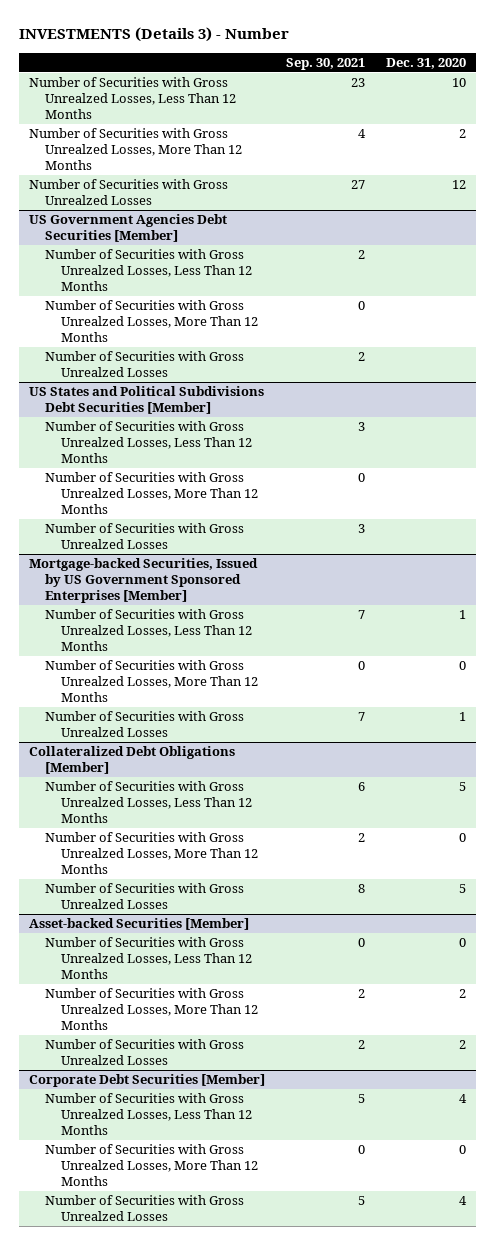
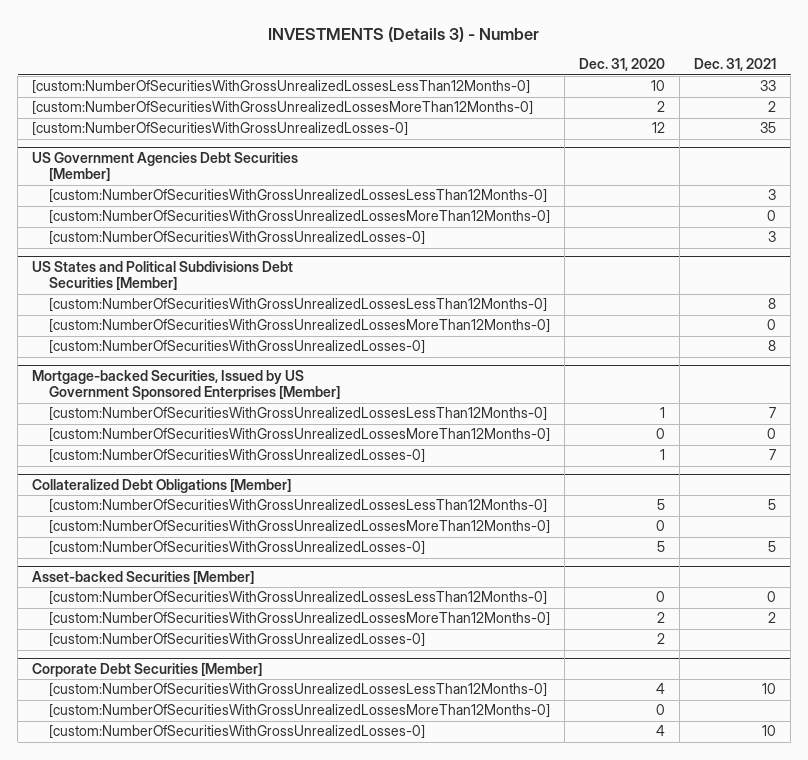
- | Sep. 30, 2021 | Dec. 31, 2020
+ | Dec. 31, 2020 | Dec. 31, 2021
- Number of Securities with Gross Unrealzed Losses, Less Than 12 Months | 23 | 10
- Number of Securities with Gross Unrealzed Losses, More Than 12 Months | 4 | 2
- Number of Securities with Gross Unrealzed Losses | 27 | 12
+ [custom:NumberOfSecuritiesWithGrossUnrealizedLossesLessThan12Months-0] | 10 | 33
+ [custom:NumberOfSecuritiesWithGrossUnrealizedLossesMoreThan12Months-0] | 2 | 2
+ [custom:NumberOfSecuritiesWithGrossUnrealizedLosses-0] | 12 | 35
@ US Government Agencies Debt Securities [Member]
- Number of Securities with Gross Unrealzed Losses, Less Than 12 Months | 2 |
- Number of Securities with Gross Unrealzed Losses, More Than 12 Months | 0 |
- Number of Securities with Gross Unrealzed Losses | 2 |
+ [custom:NumberOfSecuritiesWithGrossUnrealizedLossesLessThan12Months-0] | | 3
+ [custom:NumberOfSecuritiesWithGrossUnrealizedLossesMoreThan12Months-0] | | 0
+ [custom:NumberOfSecuritiesWithGrossUnrealizedLosses-0] | | 3
@ US States and Political Subdivisions Debt Securities [Member]
- Number of Securities with Gross Unrealzed Losses, Less Than 12 Months | 3 |
- Number of Securities with Gross Unrealzed Losses, More Than 12 Months | 0 |
- Number of Securities with Gross Unrealzed Losses | 3 |
+ [custom:NumberOfSecuritiesWithGrossUnrealizedLossesLessThan12Months-0] | | 8
+ [custom:NumberOfSecuritiesWithGrossUnrealizedLossesMoreThan12Months-0] | | 0
+ [custom:NumberOfSecuritiesWithGrossUnrealizedLosses-0] | | 8
@ Mortgage-backed Securities, Issued by US Government Sponsored Enterprises [Member]
- Number of Securities with Gross Unrealzed Losses, Less Than 12 Months | 7 | 1
- Number of Securities with Gross Unrealzed Losses, More Than 12 Months | 0 | 0
- Number of Securities with Gross Unrealzed Losses | 7 | 1
+ [custom:NumberOfSecuritiesWithGrossUnrealizedLossesLessThan12Months-0] | 1 | 7
+ [custom:NumberOfSecuritiesWithGrossUnrealizedLossesMoreThan12Months-0] | 0 | 0
+ [custom:NumberOfSecuritiesWithGrossUnrealizedLosses-0] | 1 | 7
@ Collateralized Debt Obligations [Member]
- Number of Securities with Gross Unrealzed Losses, Less Than 12 Months | 6 | 5
- Number of Securities with Gross Unrealzed Losses, More Than 12 Months | 2 | 0
- Number of Securities with Gross Unrealzed Losses | 8 | 5
+ [custom:NumberOfSecuritiesWithGrossUnrealizedLossesLessThan12Months-0] | 5 | 5
+ [custom:NumberOfSecuritiesWithGrossUnrealizedLossesMoreThan12Months-0] | 0 |
+ [custom:NumberOfSecuritiesWithGrossUnrealizedLosses-0] | 5 | 5
@ Asset-backed Securities [Member]
- Number of Securities with Gross Unrealzed Losses, Less Than 12 Months | 0 | 0
- Number of Securities with Gross Unrealzed Losses, More Than 12 Months | 2 | 2
- Number of Securities with Gross Unrealzed Losses | 2 | 2
+ [custom:NumberOfSecuritiesWithGrossUnrealizedLossesLessThan12Months-0] | 0 | 0
+ [custom:NumberOfSecuritiesWithGrossUnrealizedLossesMoreThan12Months-0] | 2 | 2
+ [custom:NumberOfSecuritiesWithGrossUnrealizedLosses-0] | 2 |
@ Corporate Debt Securities [Member]
- Number of Securities with Gross Unrealzed Losses, Less Than 12 Months | 5 | 4
- Number of Securities with Gross Unrealzed Losses, More Than 12 Months | 0 | 0
- Number of Securities with Gross Unrealzed Losses | 5 | 4
+ [custom:NumberOfSecuritiesWithGrossUnrealizedLossesLessThan12Months-0] | 4 | 10
+ [custom:NumberOfSecuritiesWithGrossUnrealizedLossesMoreThan12Months-0] | 0 |
+ [custom:NumberOfSecuritiesWithGrossUnrealizedLosses-0] | 4 | 10

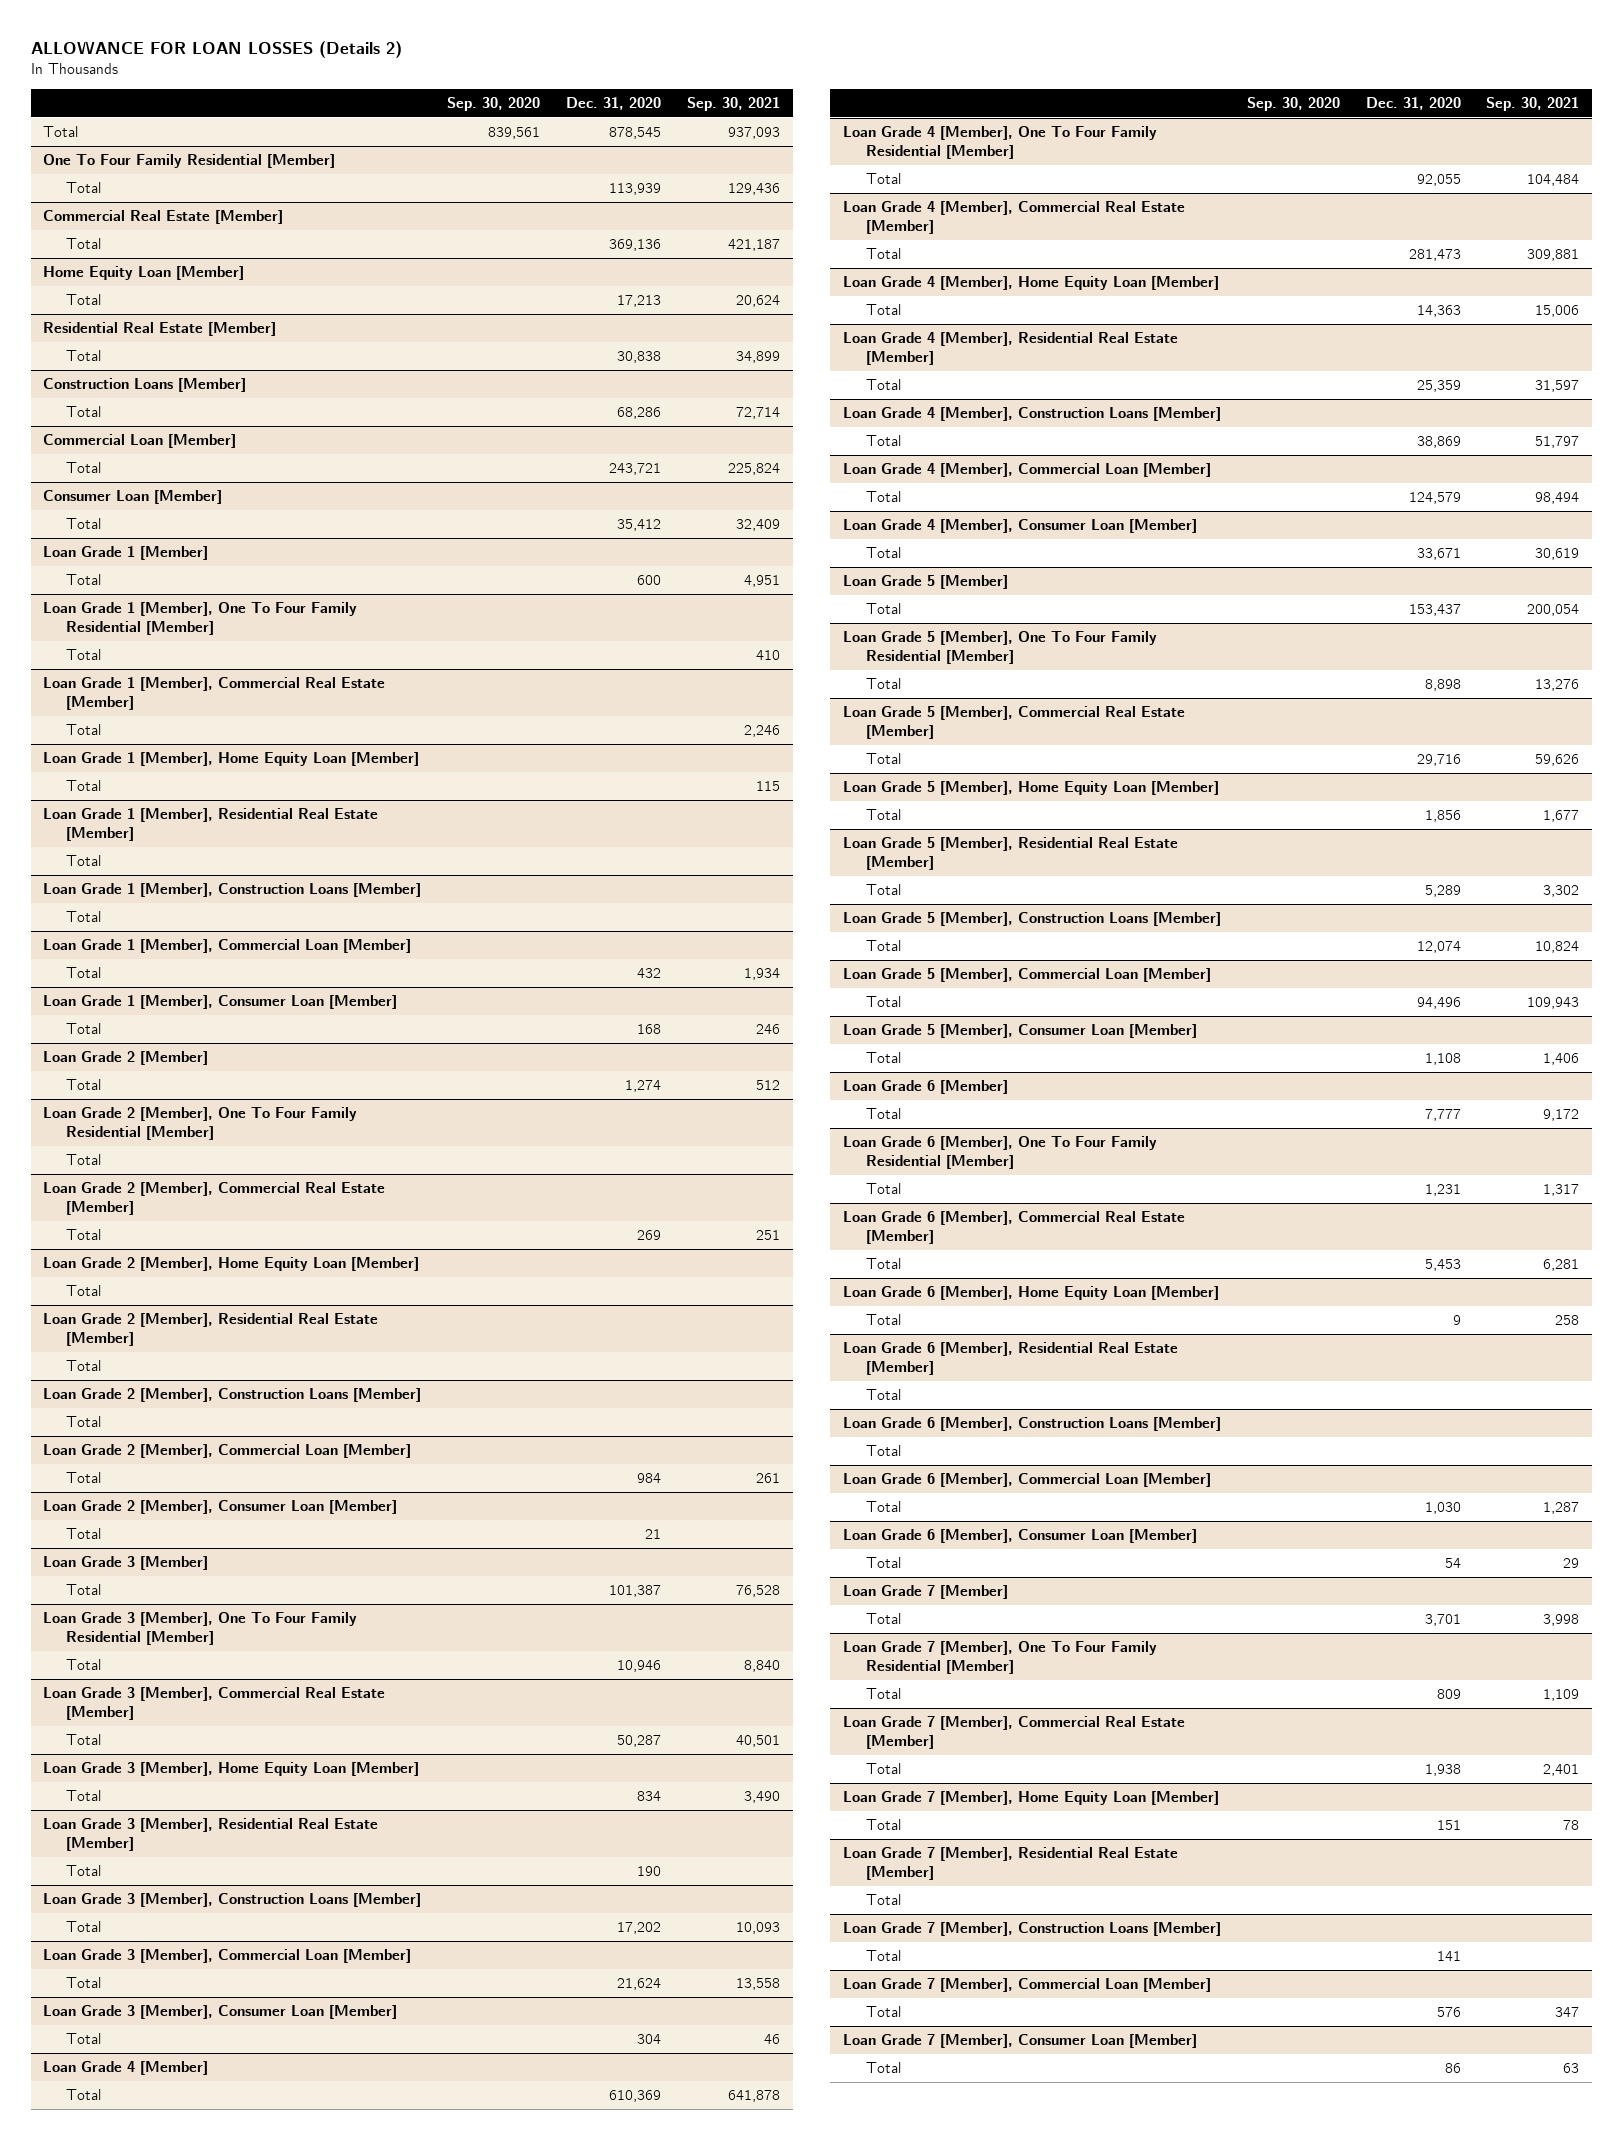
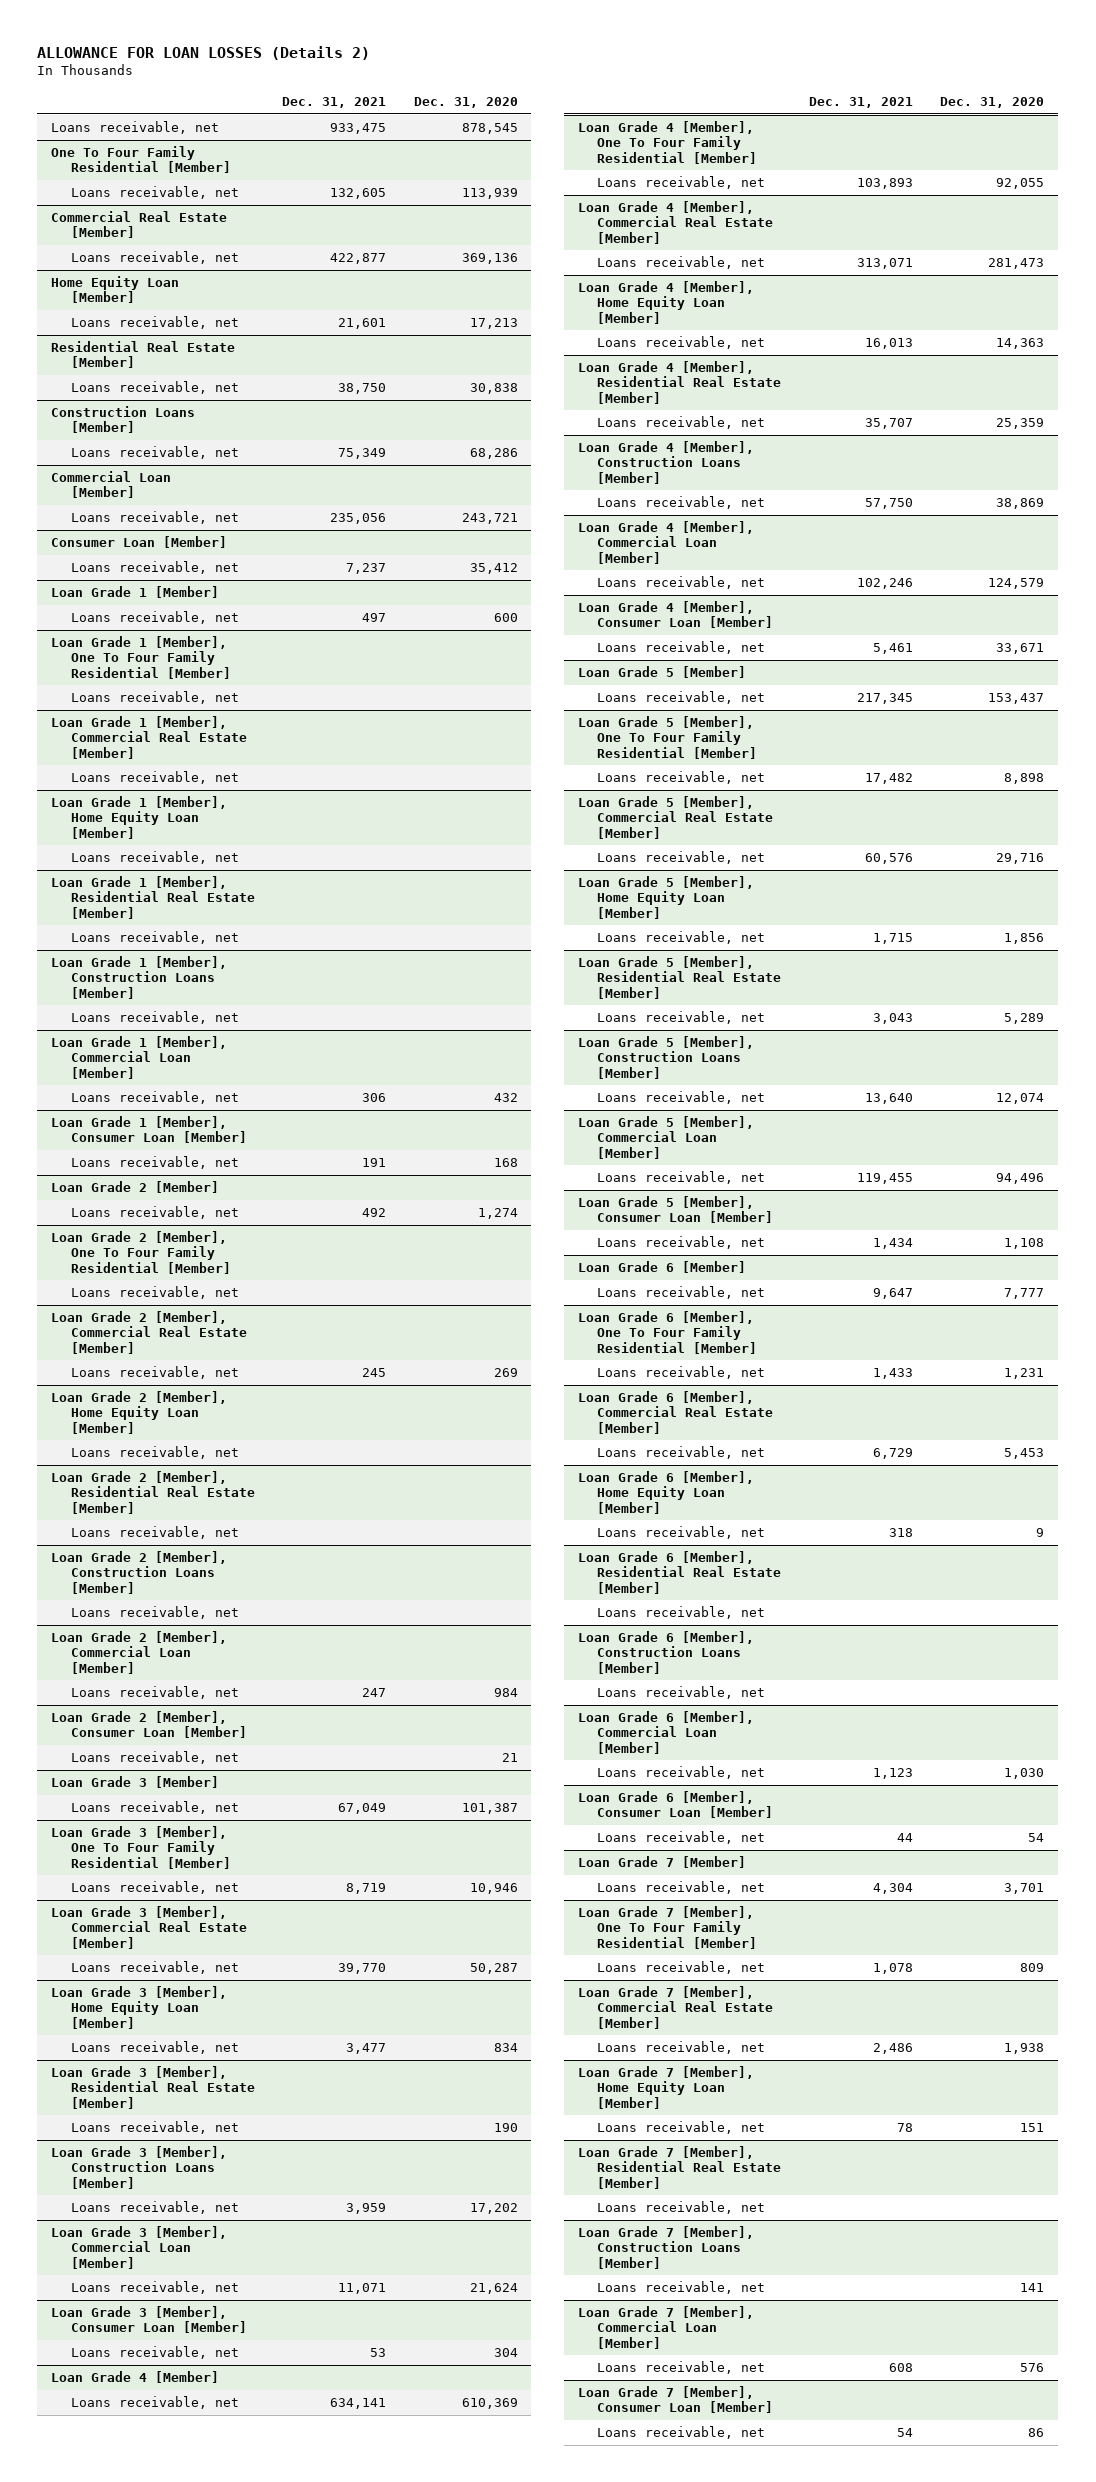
- | Sep. 30, 2020 | Dec. 31, 2020 | Sep. 30, 2021
+ | Dec. 31, 2021 | Dec. 31, 2020
- Total | 839,561 | 878,545 | 937,093
+ Loans receivable, net | 933,475 | 878,545
@ One To Four Family Residential [Member]
- Total | | 113,939 | 129,436
+ Loans receivable, net | 132,605 | 113,939
@ Commercial Real Estate [Member]
- Total | | 369,136 | 421,187
+ Loans receivable, net | 422,877 | 369,136
@ Home Equity Loan [Member]
- Total | | 17,213 | 20,624
+ Loans receivable, net | 21,601 | 17,213
@ Residential Real Estate [Member]
- Total | | 30,838 | 34,899
+ Loans receivable, net | 38,750 | 30,838
@ Construction Loans [Member]
- Total | | 68,286 | 72,714
+ Loans receivable, net | 75,349 | 68,286
@ Commercial Loan [Member]
- Total | | 243,721 | 225,824
+ Loans receivable, net | 235,056 | 243,721
@ Consumer Loan [Member]
- Total | | 35,412 | 32,409
+ Loans receivable, net | 7,237 | 35,412
@ Loan Grade 1 [Member]
- Total | | 600 | 4,951
+ Loans receivable, net | 497 | 600
@ Loan Grade 1 [Member], One To Four Family Residential [Member]
- Total | | | 410
+ Loans receivable, net
@ Loan Grade 1 [Member], Commercial Real Estate [Member]
- Total | | | 2,246
+ Loans receivable, net
@ Loan Grade 1 [Member], Home Equity Loan [Member]
- Total | | | 115
+ Loans receivable, net
@ Loan Grade 1 [Member], Residential Real Estate [Member]
- Total
+ Loans receivable, net
@ Loan Grade 1 [Member], Construction Loans [Member]
- Total
+ Loans receivable, net
@ Loan Grade 1 [Member], Commercial Loan [Member]
- Total | | 432 | 1,934
+ Loans receivable, net | 306 | 432
@ Loan Grade 1 [Member], Consumer Loan [Member]
- Total | | 168 | 246
+ Loans receivable, net | 191 | 168
@ Loan Grade 2 [Member]
- Total | | 1,274 | 512
+ Loans receivable, net | 492 | 1,274
@ Loan Grade 2 [Member], One To Four Family Residential [Member]
- Total
+ Loans receivable, net
@ Loan Grade 2 [Member], Commercial Real Estate [Member]
- Total | | 269 | 251
+ Loans receivable, net | 245 | 269
@ Loan Grade 2 [Member], Home Equity Loan [Member]
- Total
+ Loans receivable, net
@ Loan Grade 2 [Member], Residential Real Estate [Member]
- Total
+ Loans receivable, net
@ Loan Grade 2 [Member], Construction Loans [Member]
- Total
+ Loans receivable, net
@ Loan Grade 2 [Member], Commercial Loan [Member]
- Total | | 984 | 261
+ Loans receivable, net | 247 | 984
@ Loan Grade 2 [Member], Consumer Loan [Member]
- Total | | 21 |
+ Loans receivable, net | | 21
@ Loan Grade 3 [Member]
- Total | | 101,387 | 76,528
+ Loans receivable, net | 67,049 | 101,387
@ Loan Grade 3 [Member], One To Four Family Residential [Member]
- Total | | 10,946 | 8,840
+ Loans receivable, net | 8,719 | 10,946
@ Loan Grade 3 [Member], Commercial Real Estate [Member]
- Total | | 50,287 | 40,501
+ Loans receivable, net | 39,770 | 50,287
@ Loan Grade 3 [Member], Home Equity Loan [Member]
- Total | | 834 | 3,490
+ Loans receivable, net | 3,477 | 834
@ Loan Grade 3 [Member], Residential Real Estate [Member]
- Total | | 190 |
+ Loans receivable, net | | 190
@ Loan Grade 3 [Member], Construction Loans [Member]
- Total | | 17,202 | 10,093
+ Loans receivable, net | 3,959 | 17,202
@ Loan Grade 3 [Member], Commercial Loan [Member]
- Total | | 21,624 | 13,558
+ Loans receivable, net | 11,071 | 21,624
@ Loan Grade 3 [Member], Consumer Loan [Member]
- Total | | 304 | 46
+ Loans receivable, net | 53 | 304
@ Loan Grade 4 [Member]
- Total | | 610,369 | 641,878
+ Loans receivable, net | 634,141 | 610,369
@ Loan Grade 4 [Member], One To Four Family Residential [Member]
- Total | | 92,055 | 104,484
+ Loans receivable, net | 103,893 | 92,055
@ Loan Grade 4 [Member], Commercial Real Estate [Member]
- Total | | 281,473 | 309,881
+ Loans receivable, net | 313,071 | 281,473
@ Loan Grade 4 [Member], Home Equity Loan [Member]
- Total | | 14,363 | 15,006
+ Loans receivable, net | 16,013 | 14,363
@ Loan Grade 4 [Member], Residential Real Estate [Member]
- Total | | 25,359 | 31,597
+ Loans receivable, net | 35,707 | 25,359
@ Loan Grade 4 [Member], Construction Loans [Member]
- Total | | 38,869 | 51,797
+ Loans receivable, net | 57,750 | 38,869
@ Loan Grade 4 [Member], Commercial Loan [Member]
- Total | | 124,579 | 98,494
+ Loans receivable, net | 102,246 | 124,579
@ Loan Grade 4 [Member], Consumer Loan [Member]
- Total | | 33,671 | 30,619
+ Loans receivable, net | 5,461 | 33,671
@ Loan Grade 5 [Member]
- Total | | 153,437 | 200,054
+ Loans receivable, net | 217,345 | 153,437
@ Loan Grade 5 [Member], One To Four Family Residential [Member]
- Total | | 8,898 | 13,276
+ Loans receivable, net | 17,482 | 8,898
@ Loan Grade 5 [Member], Commercial Real Estate [Member]
- Total | | 29,716 | 59,626
+ Loans receivable, net | 60,576 | 29,716
@ Loan Grade 5 [Member], Home Equity Loan [Member]
- Total | | 1,856 | 1,677
+ Loans receivable, net | 1,715 | 1,856
@ Loan Grade 5 [Member], Residential Real Estate [Member]
- Total | | 5,289 | 3,302
+ Loans receivable, net | 3,043 | 5,289
@ Loan Grade 5 [Member], Construction Loans [Member]
- Total | | 12,074 | 10,824
+ Loans receivable, net | 13,640 | 12,074
@ Loan Grade 5 [Member], Commercial Loan [Member]
- Total | | 94,496 | 109,943
+ Loans receivable, net | 119,455 | 94,496
@ Loan Grade 5 [Member], Consumer Loan [Member]
- Total | | 1,108 | 1,406
+ Loans receivable, net | 1,434 | 1,108
@ Loan Grade 6 [Member]
- Total | | 7,777 | 9,172
+ Loans receivable, net | 9,647 | 7,777
@ Loan Grade 6 [Member], One To Four Family Residential [Member]
- Total | | 1,231 | 1,317
+ Loans receivable, net | 1,433 | 1,231
@ Loan Grade 6 [Member], Commercial Real Estate [Member]
- Total | | 5,453 | 6,281
+ Loans receivable, net | 6,729 | 5,453
@ Loan Grade 6 [Member], Home Equity Loan [Member]
- Total | | 9 | 258
+ Loans receivable, net | 318 | 9
@ Loan Grade 6 [Member], Residential Real Estate [Member]
- Total
+ Loans receivable, net
@ Loan Grade 6 [Member], Construction Loans [Member]
- Total
+ Loans receivable, net
@ Loan Grade 6 [Member], Commercial Loan [Member]
- Total | | 1,030 | 1,287
+ Loans receivable, net | 1,123 | 1,030
@ Loan Grade 6 [Member], Consumer Loan [Member]
- Total | | 54 | 29
+ Loans receivable, net | 44 | 54
@ Loan Grade 7 [Member]
- Total | | 3,701 | 3,998
+ Loans receivable, net | 4,304 | 3,701
@ Loan Grade 7 [Member], One To Four Family Residential [Member]
- Total | | 809 | 1,109
+ Loans receivable, net | 1,078 | 809
@ Loan Grade 7 [Member], Commercial Real Estate [Member]
- Total | | 1,938 | 2,401
+ Loans receivable, net | 2,486 | 1,938
@ Loan Grade 7 [Member], Home Equity Loan [Member]
- Total | | 151 | 78
+ Loans receivable, net | 78 | 151
@ Loan Grade 7 [Member], Residential Real Estate [Member]
- Total
+ Loans receivable, net
@ Loan Grade 7 [Member], Construction Loans [Member]
- Total | | 141 |
+ Loans receivable, net | | 141
@ Loan Grade 7 [Member], Commercial Loan [Member]
- Total | | 576 | 347
+ Loans receivable, net | 608 | 576
@ Loan Grade 7 [Member], Consumer Loan [Member]
- Total | | 86 | 63
+ Loans receivable, net | 54 | 86

